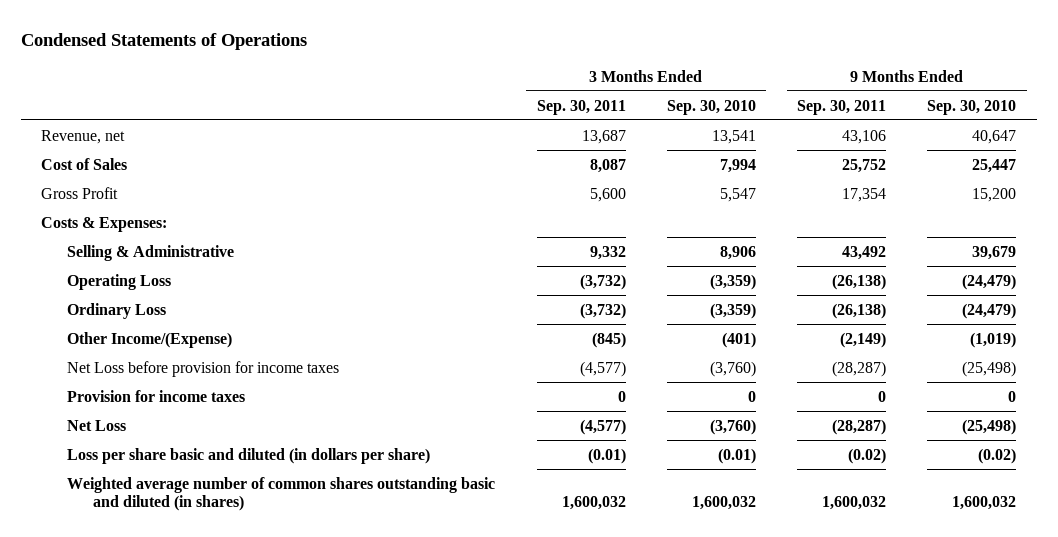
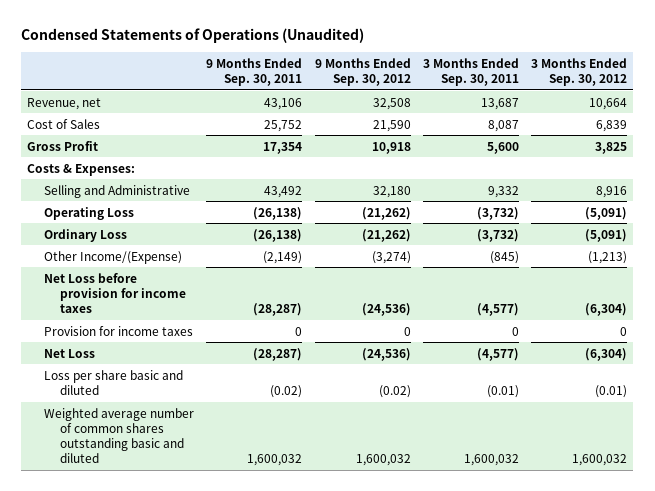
- Condensed Statements of Operations
+ Condensed Statements of Operations (Unaudited)
- | 3 Months Ended Sep. 30, 2011 | 3 Months Ended Sep. 30, 2010 | 9 Months Ended Sep. 30, 2011 | 9 Months Ended Sep. 30, 2010
+ | 9 Months Ended Sep. 30, 2011 | 9 Months Ended Sep. 30, 2012 | 3 Months Ended Sep. 30, 2011 | 3 Months Ended Sep. 30, 2012
- Selling & Administrative | 9,332 | 8,906 | 43,492 | 39,679
+ Selling and Administrative | 43,492 | 32,180 | 9,332 | 8,916
- Loss per share basic and diluted (in dollars per share) | (0.01) | (0.01) | (0.02) | (0.02)
- Weighted average number of common shares outstanding basic and diluted (in shares) | 1,600,032 | 1,600,032 | 1,600,032 | 1,600,032
+ Loss per share basic and diluted | (0.02) | (0.02) | (0.01) | (0.01)
+ Weighted average number of common shares outstanding basic and diluted | 1,600,032 | 1,600,032 | 1,600,032 | 1,600,032

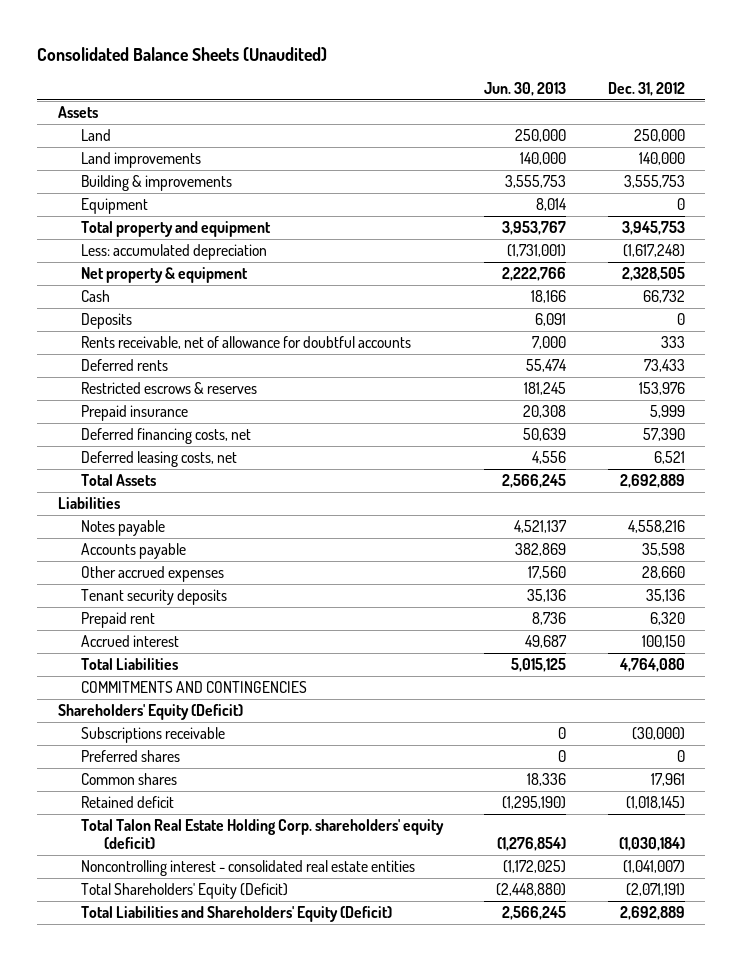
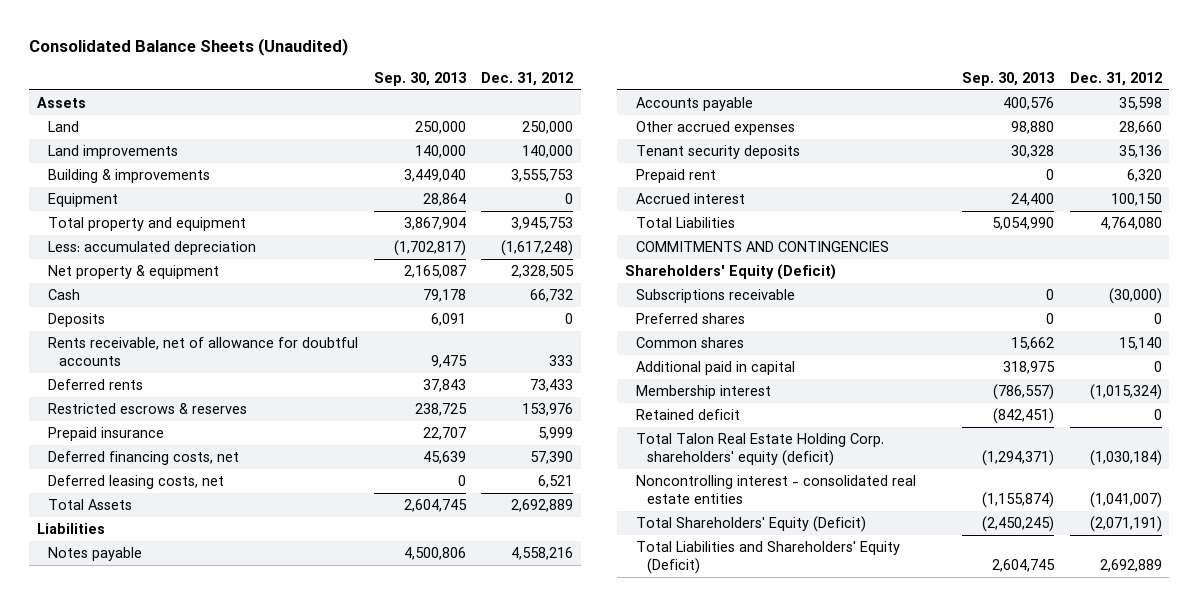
- | Jun. 30, 2013 | Dec. 31, 2012
+ | Sep. 30, 2013 | Dec. 31, 2012
- Common shares | 18,336 | 17,961
- Retained deficit | (1,295,190) | (1,018,145)
+ Common shares | 15,662 | 15,140
+ Additional paid in capital | 318,975 | 0
+ Membership interest | (786,557) | (1,015,324)
+ Retained deficit | (842,451) | 0

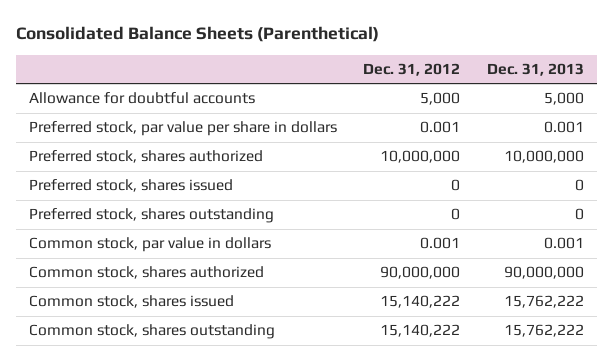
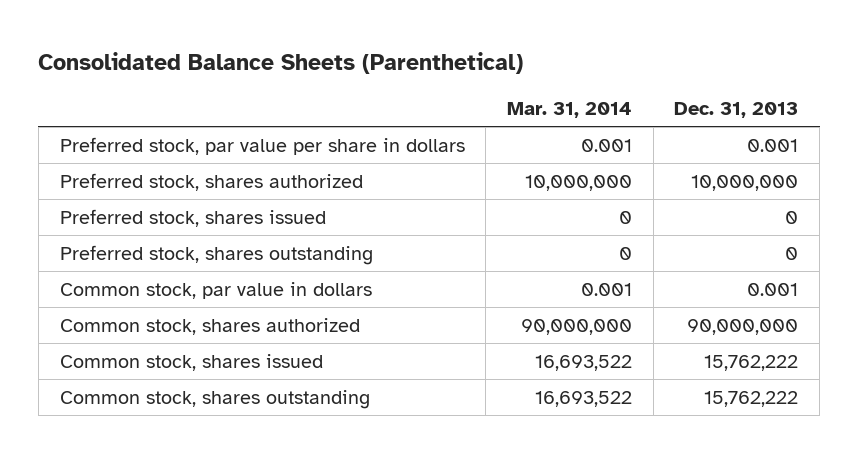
- | Dec. 31, 2012 | Dec. 31, 2013
+ | Mar. 31, 2014 | Dec. 31, 2013
- Allowance for doubtful accounts | 5,000 | 5,000

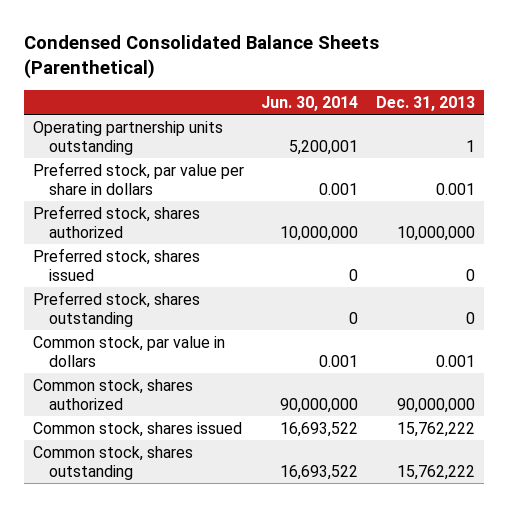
- Consolidated Balance Sheets (Parenthetical)
+ Condensed Consolidated Balance Sheets (Parenthetical)
- | Mar. 31, 2014 | Dec. 31, 2013
+ | Jun. 30, 2014 | Dec. 31, 2013
+ Operating partnership units outstanding | 5,200,001 | 1

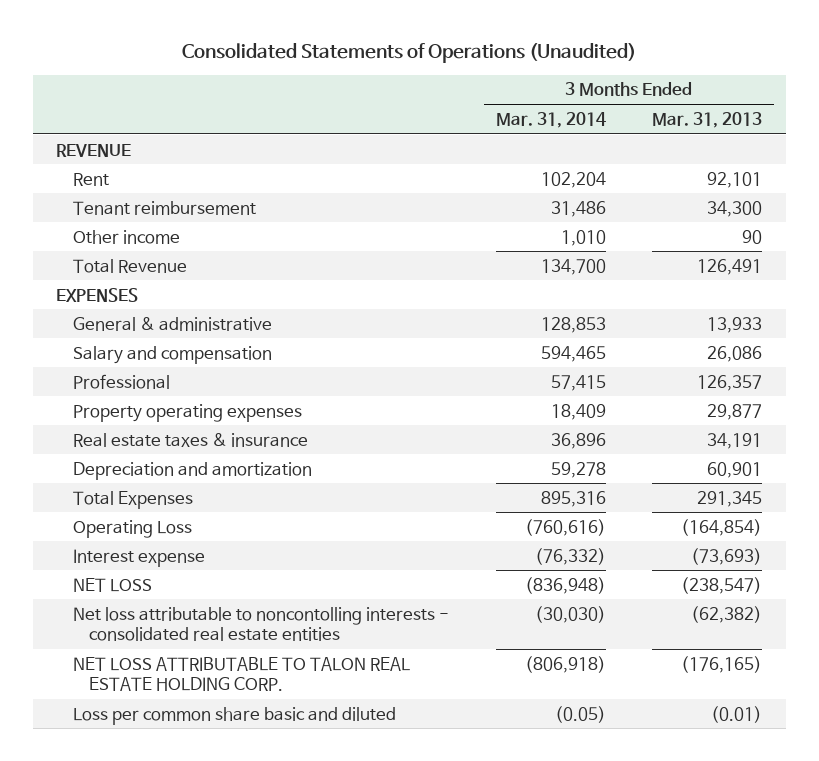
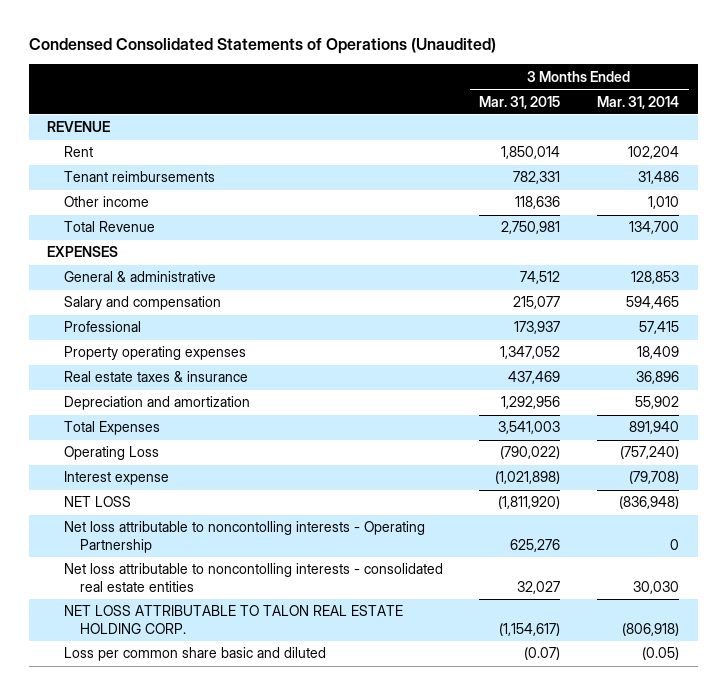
- Consolidated Statements of Operations (Unaudited)
+ Condensed Consolidated Statements of Operations (Unaudited)
- | 3 Months Ended Mar. 31, 2014 | 3 Months Ended Mar. 31, 2013
+ | 3 Months Ended Mar. 31, 2015 | 3 Months Ended Mar. 31, 2014
- Tenant reimbursement | 31,486 | 34,300
+ Tenant reimbursements | 782,331 | 31,486
- Depreciation and amortization | 59,278 | 60,901
- Total Expenses | 895,316 | 291,345
- Operating Loss | (760,616) | (164,854)
- Interest expense | (76,332) | (73,693)
+ Depreciation and amortization | 1,292,956 | 55,902
+ Total Expenses | 3,541,003 | 891,940
+ Operating Loss | (790,022) | (757,240)
+ Interest expense | (1,021,898) | (79,708)
- Net loss attributable to noncontolling interests - consolidated real estate entities | (30,030) | (62,382)
+ Net loss attributable to noncontolling interests - Operating Partnership | 625,276 | 0
+ Net loss attributable to noncontolling interests - consolidated real estate entities | 32,027 | 30,030

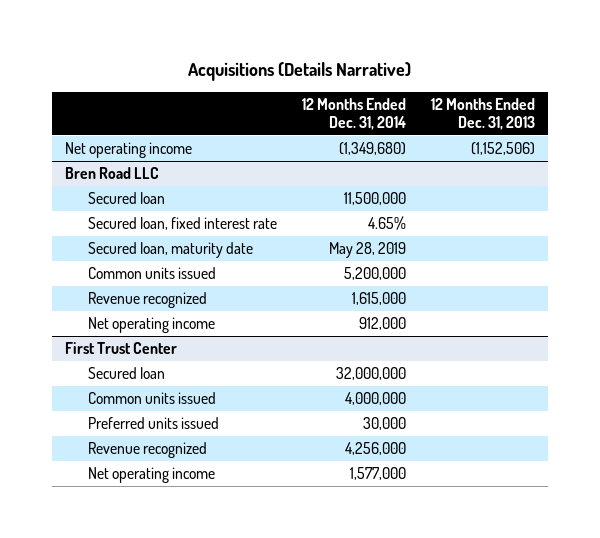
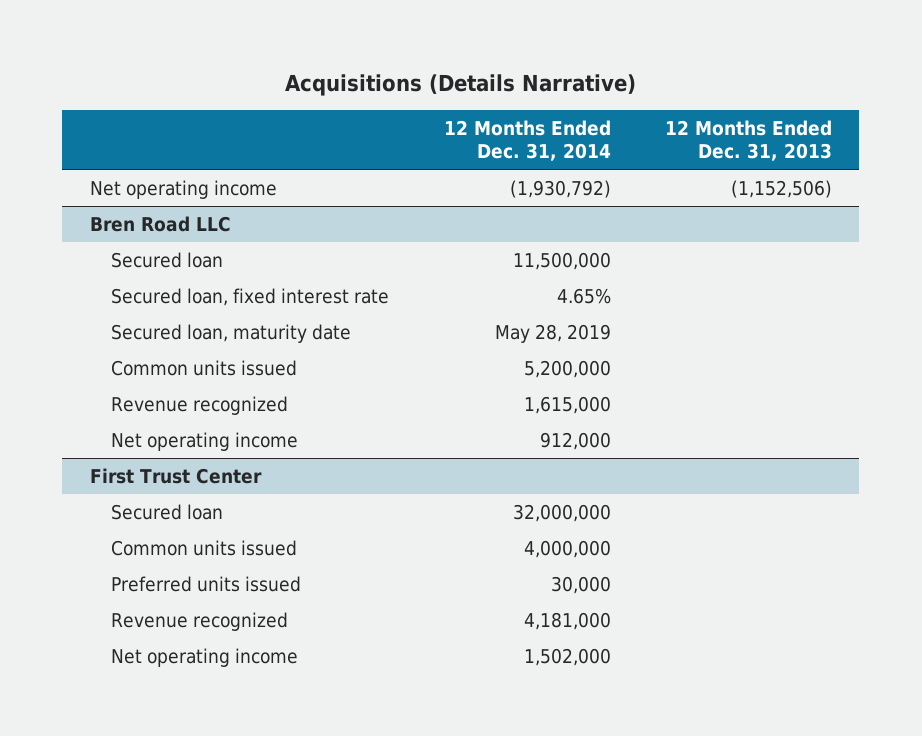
- Net operating income | (1,349,680) | (1,152,506)
+ Net operating income | (1,930,792) | (1,152,506)
@ First Trust Center
- Revenue recognized | 4,256,000 |
- Net operating income | 1,577,000 |
+ Revenue recognized | 4,181,000 |
+ Net operating income | 1,502,000 |

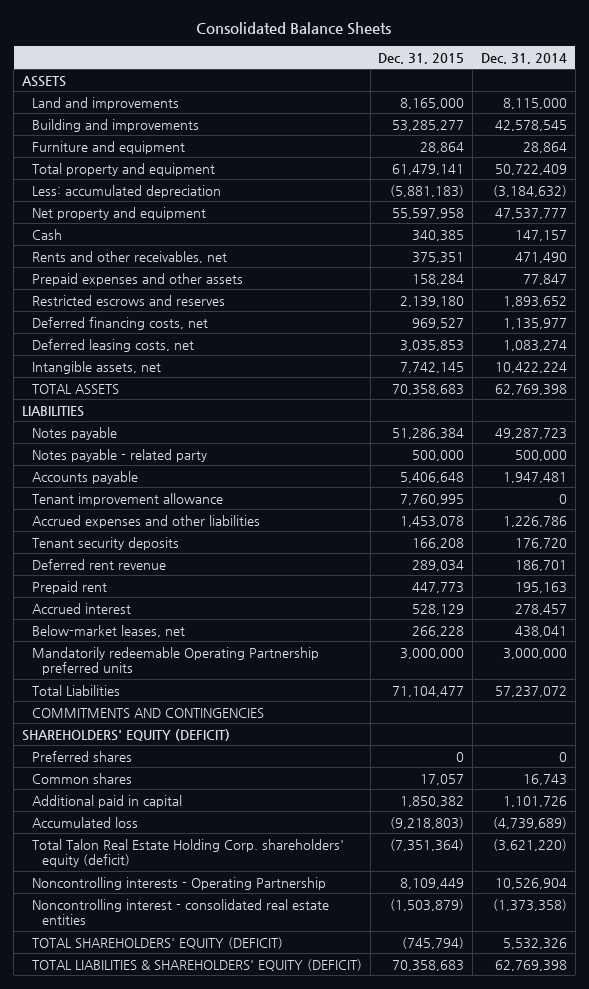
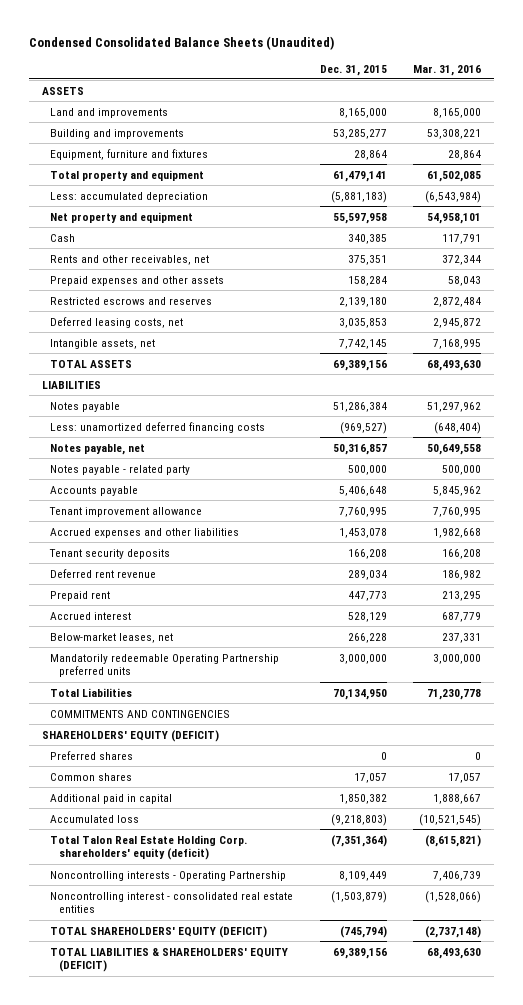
- Consolidated Balance Sheets
+ Condensed Consolidated Balance Sheets (Unaudited)
- | Dec. 31, 2015 | Dec. 31, 2014
+ | Dec. 31, 2015 | Mar. 31, 2016
- Furniture and equipment | 28,864 | 28,864
+ Equipment, furniture and fixtures | 28,864 | 28,864
- Deferred financing costs, net | 969,527 | 1,135,977
- TOTAL ASSETS | 70,358,683 | 62,769,398
+ TOTAL ASSETS | 69,389,156 | 68,493,630
+ Less: unamortized deferred financing costs | (969,527) | (648,404)
+ Notes payable, net | 50,316,857 | 50,649,558
- Total Liabilities | 71,104,477 | 57,237,072
+ Total Liabilities | 70,134,950 | 71,230,778
- TOTAL LIABILITIES & SHAREHOLDERS' EQUITY (DEFICIT) | 70,358,683 | 62,769,398
+ TOTAL LIABILITIES & SHAREHOLDERS' EQUITY (DEFICIT) | 69,389,156 | 68,493,630

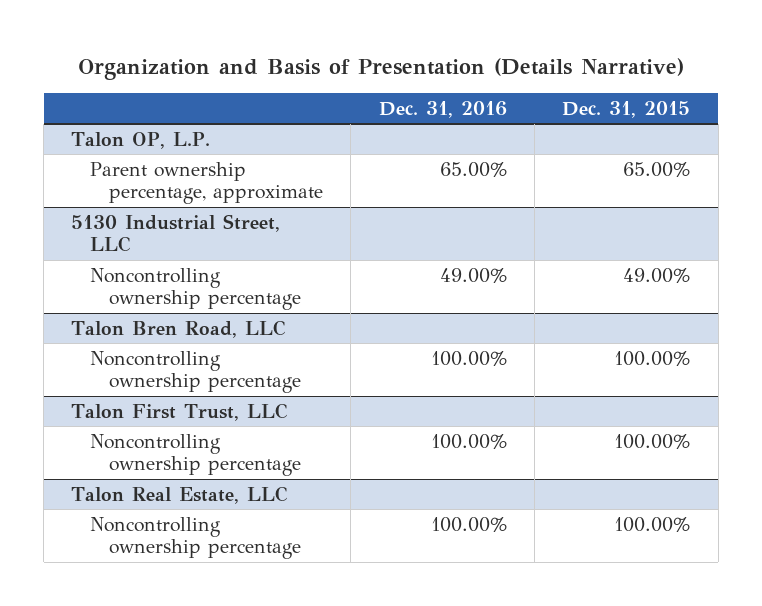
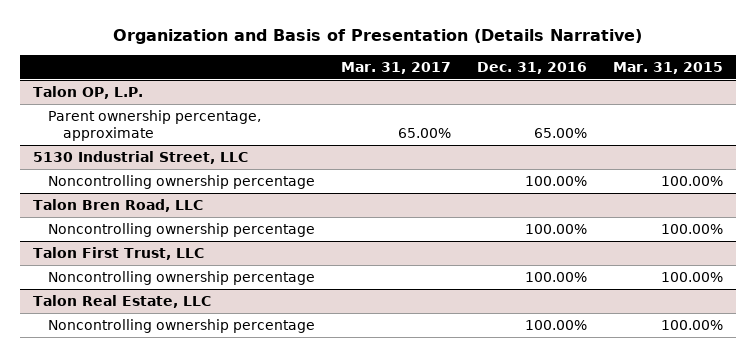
- | Dec. 31, 2016 | Dec. 31, 2015
+ | Mar. 31, 2017 | Dec. 31, 2016 | Mar. 31, 2015
@ 5130 Industrial Street, LLC
- Noncontrolling ownership percentage | 49.00% | 49.00%
+ Noncontrolling ownership percentage | | 100.00% | 100.00%

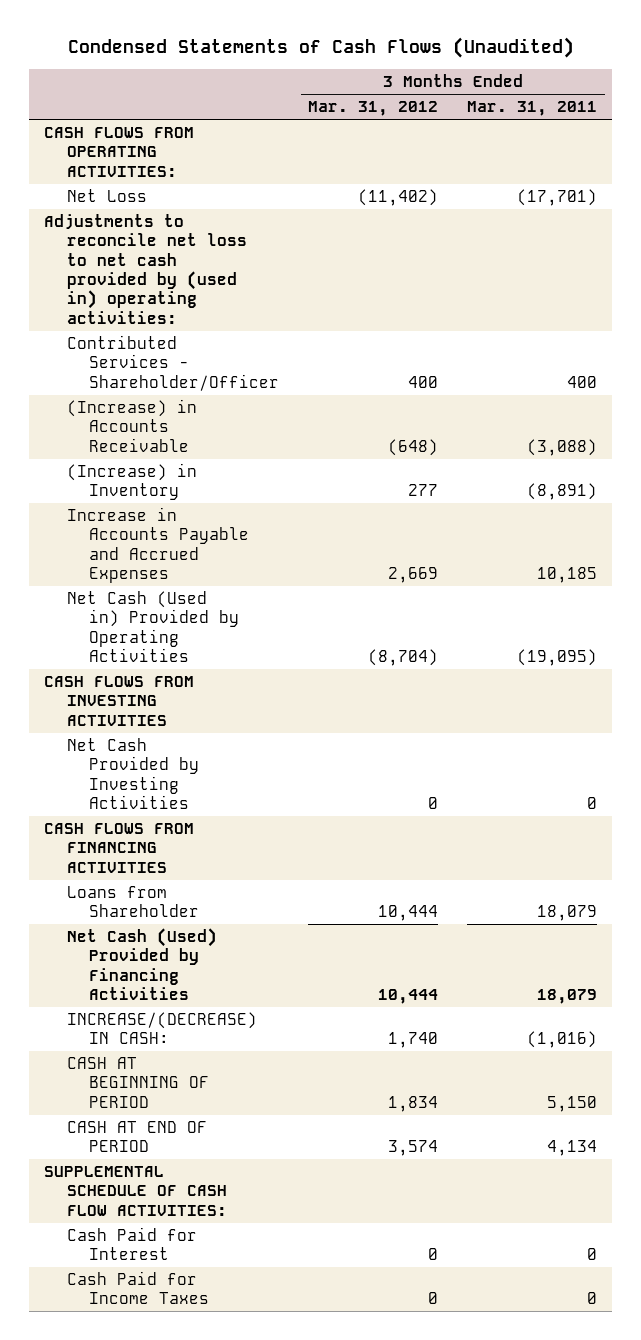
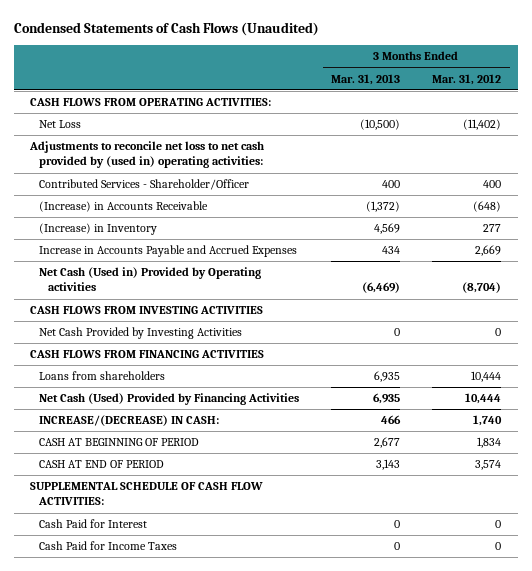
- | 3 Months Ended Mar. 31, 2012 | 3 Months Ended Mar. 31, 2011
+ | 3 Months Ended Mar. 31, 2013 | 3 Months Ended Mar. 31, 2012
- Net Cash (Used in) Provided by Operating Activities | (8,704) | (19,095)
+ Net Cash (Used in) Provided by Operating activities | (6,469) | (8,704)
- Loans from Shareholder | 10,444 | 18,079
+ Loans from shareholders | 6,935 | 10,444

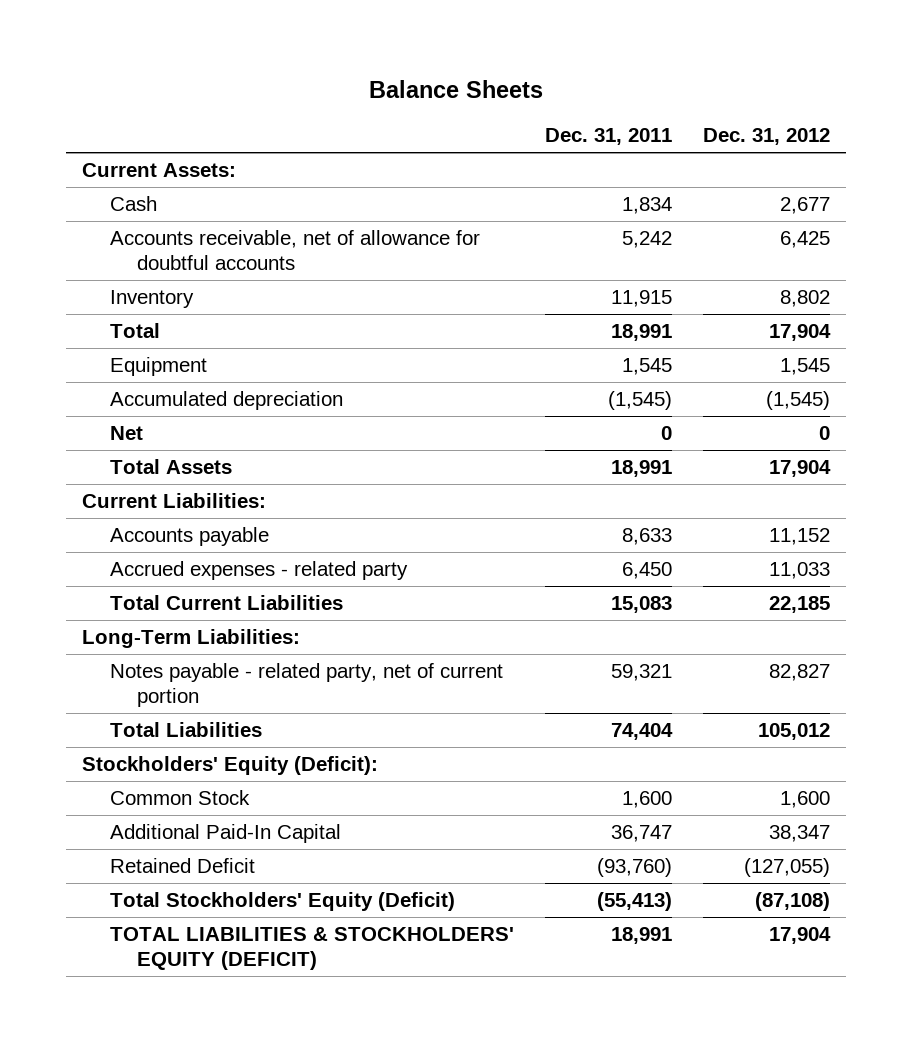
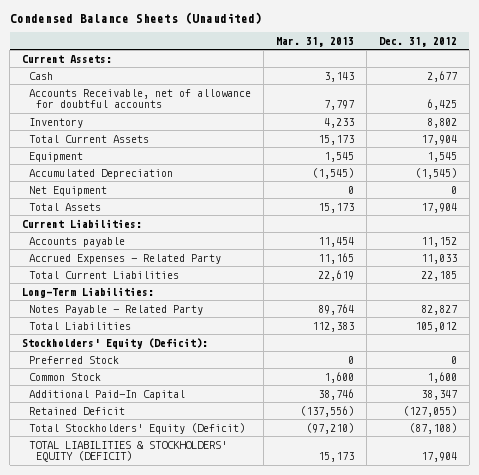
- Balance Sheets
+ Condensed Balance Sheets (Unaudited)
- | Dec. 31, 2011 | Dec. 31, 2012
+ | Mar. 31, 2013 | Dec. 31, 2012
- Accounts receivable, net of allowance for doubtful accounts | 5,242 | 6,425
+ Accounts Receivable, net of allowance for doubtful accounts | 7,797 | 6,425
- Total | 18,991 | 17,904
+ Total Current Assets | 15,173 | 17,904
- Accumulated depreciation | (1,545) | (1,545)
- Net | 0 | 0
+ Accumulated Depreciation | (1,545) | (1,545)
+ Net Equipment | 0 | 0
- Accrued expenses - related party | 6,450 | 11,033
+ Accrued Expenses - Related Party | 11,165 | 11,033
- Notes payable - related party, net of current portion | 59,321 | 82,827
+ Notes Payable - Related Party | 89,764 | 82,827
+ Preferred Stock | 0 | 0

